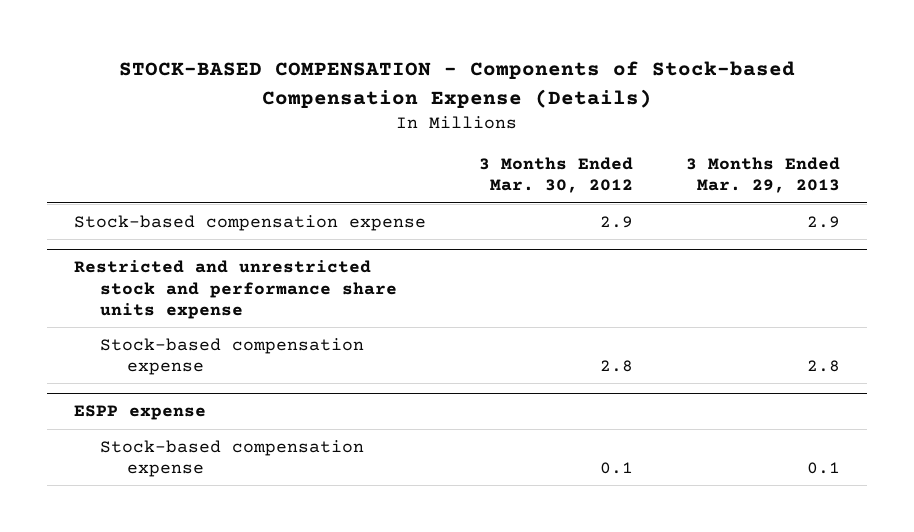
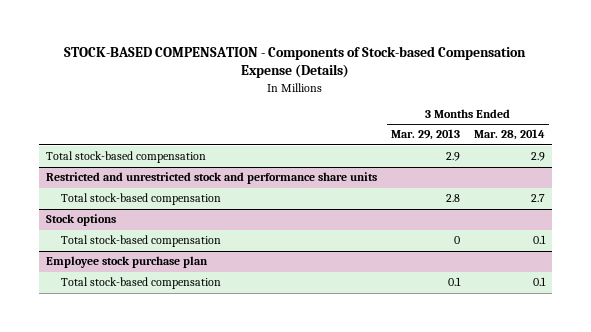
- | 3 Months Ended Mar. 30, 2012 | 3 Months Ended Mar. 29, 2013
+ | 3 Months Ended Mar. 29, 2013 | 3 Months Ended Mar. 28, 2014
- Stock-based compensation expense | 2.9 | 2.9
- Restricted and unrestricted stock and performance share units expense
- Stock-based compensation expense | 2.8 | 2.8
- ESPP expense
- Stock-based compensation expense | 0.1 | 0.1
+ Total stock-based compensation | 2.9 | 2.9
+ Restricted and unrestricted stock and performance share units
+ Total stock-based compensation | 2.8 | 2.7
+ Stock options
+ Total stock-based compensation | 0 | 0.1
+ Employee stock purchase plan
+ Total stock-based compensation | 0.1 | 0.1

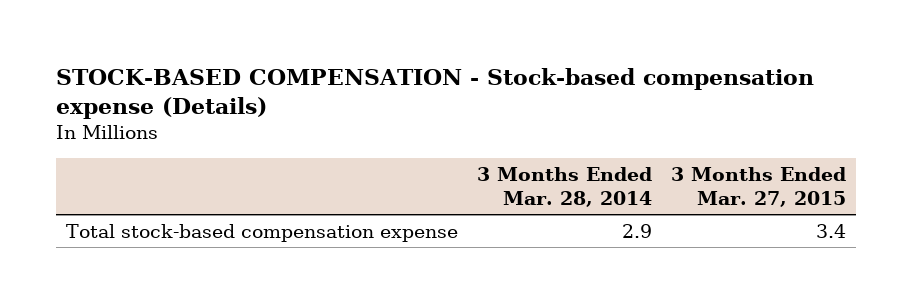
- STOCK-BASED COMPENSATION - Components of Stock-based Compensation Expense (Details)
+ STOCK-BASED COMPENSATION - Stock-based compensation expense (Details)
- | 3 Months Ended Mar. 29, 2013 | 3 Months Ended Mar. 28, 2014
+ | 3 Months Ended Mar. 28, 2014 | 3 Months Ended Mar. 27, 2015
- Total stock-based compensation | 2.9 | 2.9
- Restricted and unrestricted stock and performance share units
- Total stock-based compensation | 2.8 | 2.7
- Stock options
- Total stock-based compensation | 0 | 0.1
- Employee stock purchase plan
- Total stock-based compensation | 0.1 | 0.1
+ Total stock-based compensation expense | 2.9 | 3.4

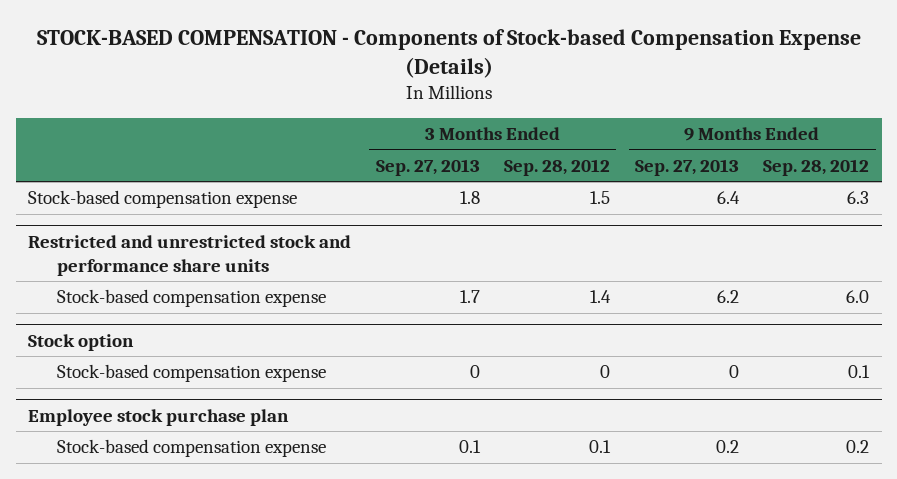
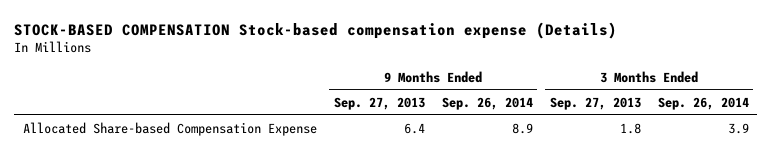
- STOCK-BASED COMPENSATION - Components of Stock-based Compensation Expense (Details)
+ STOCK-BASED COMPENSATION Stock-based compensation expense (Details)
- | 3 Months Ended Sep. 27, 2013 | 3 Months Ended Sep. 28, 2012 | 9 Months Ended Sep. 27, 2013 | 9 Months Ended Sep. 28, 2012
+ | 9 Months Ended Sep. 27, 2013 | 9 Months Ended Sep. 26, 2014 | 3 Months Ended Sep. 27, 2013 | 3 Months Ended Sep. 26, 2014
- Stock-based compensation expense | 1.8 | 1.5 | 6.4 | 6.3
- Restricted and unrestricted stock and performance share units
- Stock-based compensation expense | 1.7 | 1.4 | 6.2 | 6.0
- Stock option
- Stock-based compensation expense | 0 | 0 | 0 | 0.1
- Employee stock purchase plan
- Stock-based compensation expense | 0.1 | 0.1 | 0.2 | 0.2
+ Allocated Share-based Compensation Expense | 6.4 | 8.9 | 1.8 | 3.9

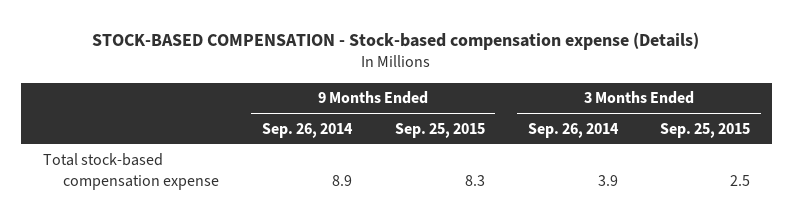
- STOCK-BASED COMPENSATION Stock-based compensation expense (Details)
+ STOCK-BASED COMPENSATION - Stock-based compensation expense (Details)
- | 9 Months Ended Sep. 27, 2013 | 9 Months Ended Sep. 26, 2014 | 3 Months Ended Sep. 27, 2013 | 3 Months Ended Sep. 26, 2014
+ | 9 Months Ended Sep. 26, 2014 | 9 Months Ended Sep. 25, 2015 | 3 Months Ended Sep. 26, 2014 | 3 Months Ended Sep. 25, 2015
- Allocated Share-based Compensation Expense | 6.4 | 8.9 | 1.8 | 3.9
+ Total stock-based compensation expense | 8.9 | 8.3 | 3.9 | 2.5

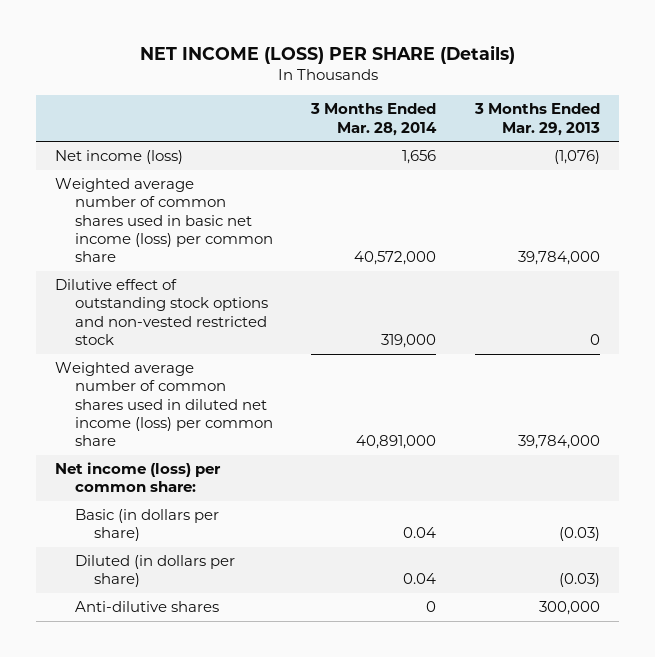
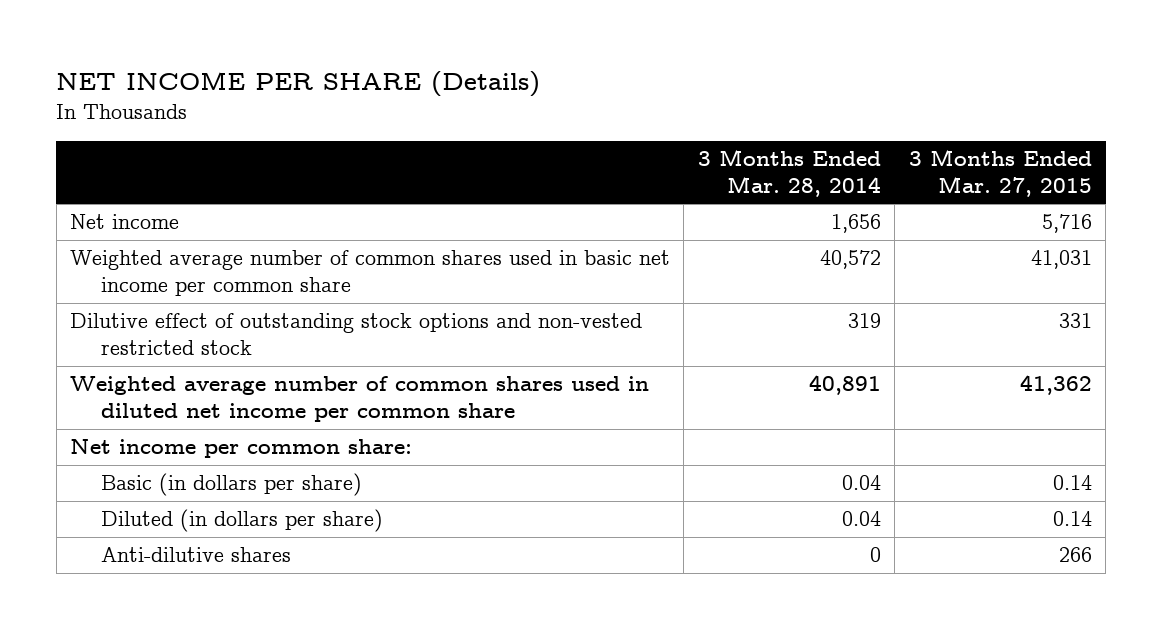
- NET INCOME (LOSS) PER SHARE (Details)
+ NET INCOME PER SHARE (Details)
- | 3 Months Ended Mar. 28, 2014 | 3 Months Ended Mar. 29, 2013
+ | 3 Months Ended Mar. 28, 2014 | 3 Months Ended Mar. 27, 2015
- Net income (loss) | 1,656 | (1,076)
- Weighted average number of common shares used in basic net income (loss) per common share | 40,572,000 | 39,784,000
- Dilutive effect of outstanding stock options and non-vested restricted stock | 319,000 | 0
- Weighted average number of common shares used in diluted net income (loss) per common share | 40,891,000 | 39,784,000
- Net income (loss) per common share:
+ Net income | 1,656 | 5,716
+ Weighted average number of common shares used in basic net income per common share | 40,572 | 41,031
+ Dilutive effect of outstanding stock options and non-vested restricted stock | 319 | 331
+ Weighted average number of common shares used in diluted net income per common share | 40,891 | 41,362
+ Net income per common share:

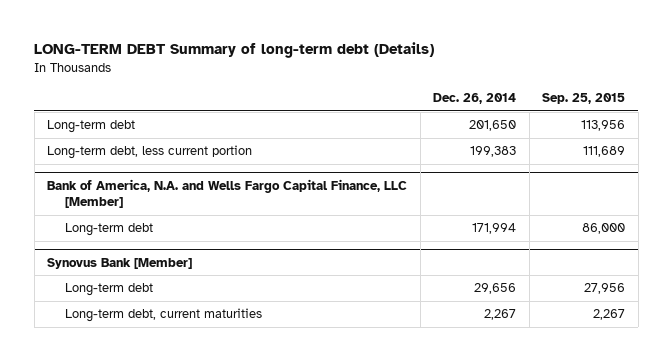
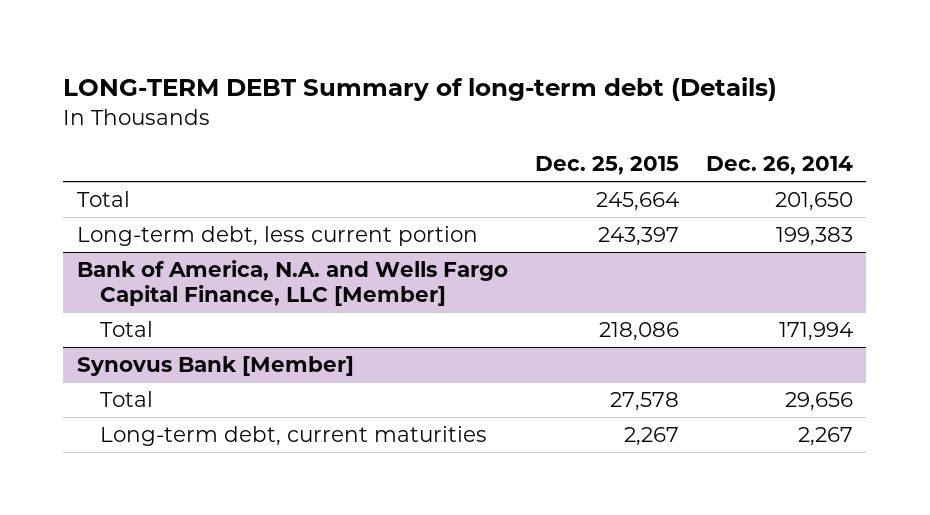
- | Dec. 26, 2014 | Sep. 25, 2015
+ | Dec. 25, 2015 | Dec. 26, 2014
- Long-term debt | 201,650 | 113,956
+ Total | 245,664 | 201,650
@ Bank of America, N.A. and Wells Fargo Capital Finance, LLC [Member]
- Long-term debt | 171,994 | 86,000
+ Total | 218,086 | 171,994
@ Synovus Bank [Member]
- Long-term debt | 29,656 | 27,956
+ Total | 27,578 | 29,656

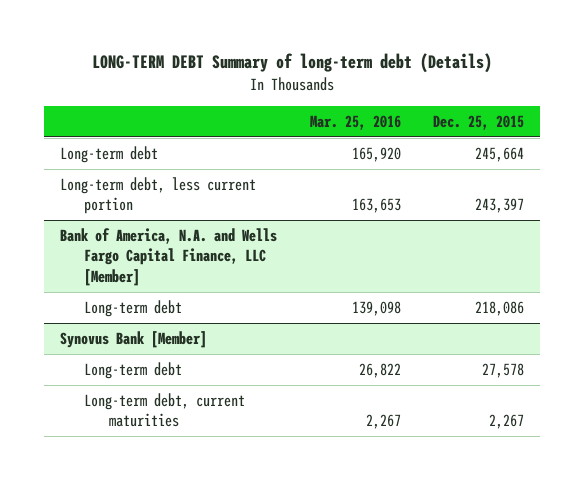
- | Dec. 25, 2015 | Dec. 26, 2014
+ | Mar. 25, 2016 | Dec. 25, 2015
- Total | 245,664 | 201,650
+ Long-term debt | 165,920 | 245,664
@ Bank of America, N.A. and Wells Fargo Capital Finance, LLC [Member]
- Total | 218,086 | 171,994
+ Long-term debt | 139,098 | 218,086
@ Synovus Bank [Member]
- Total | 27,578 | 29,656
+ Long-term debt | 26,822 | 27,578

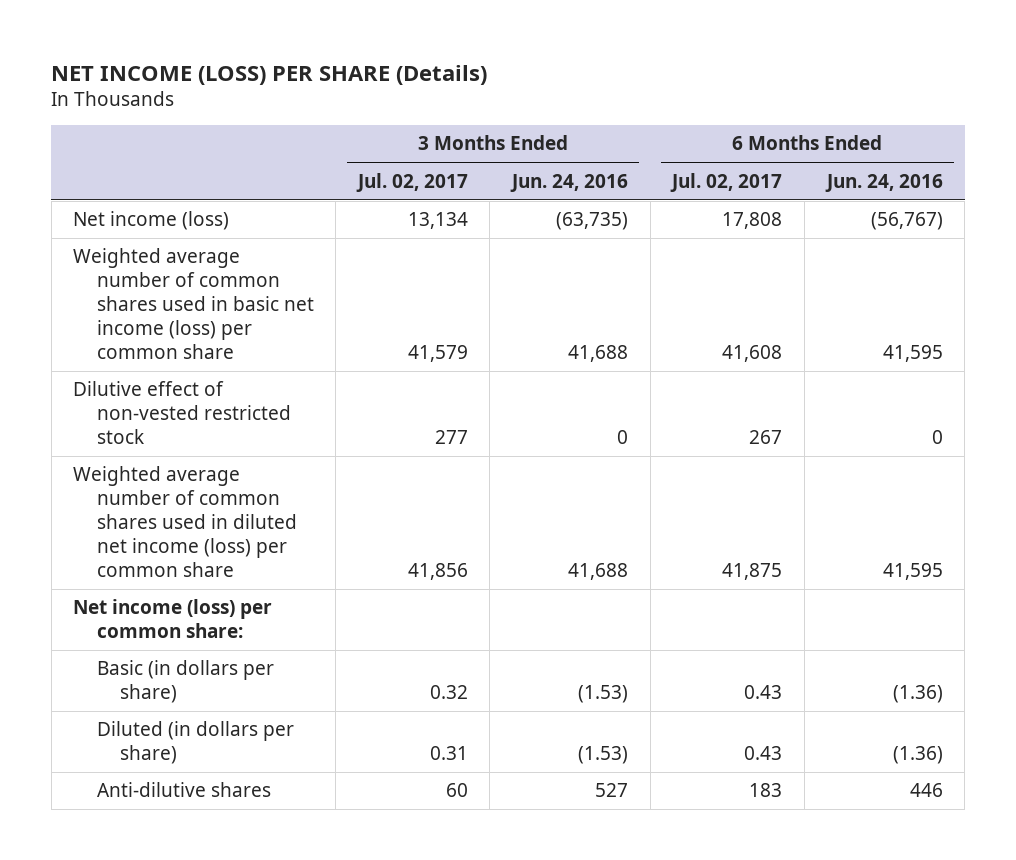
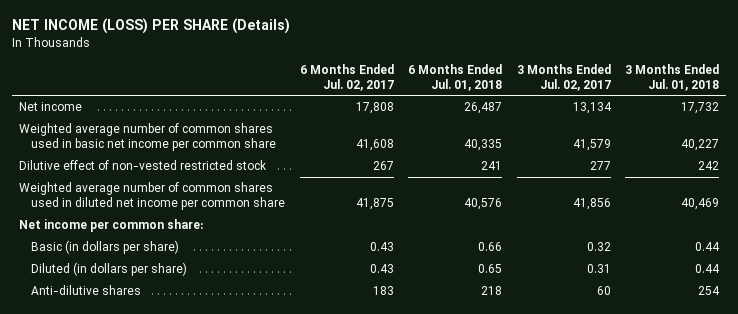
- | 3 Months Ended Jul. 02, 2017 | 3 Months Ended Jun. 24, 2016 | 6 Months Ended Jul. 02, 2017 | 6 Months Ended Jun. 24, 2016
+ | 6 Months Ended Jul. 02, 2017 | 6 Months Ended Jul. 01, 2018 | 3 Months Ended Jul. 02, 2017 | 3 Months Ended Jul. 01, 2018
- Net income (loss) | 13,134 | (63,735) | 17,808 | (56,767)
- Weighted average number of common shares used in basic net income (loss) per common share | 41,579 | 41,688 | 41,608 | 41,595
+ Net income | 17,808 | 26,487 | 13,134 | 17,732
+ Weighted average number of common shares used in basic net income per common share | 41,608 | 40,335 | 41,579 | 40,227
- Weighted average number of common shares used in diluted net income (loss) per common share | 41,856 | 41,688 | 41,875 | 41,595
- Net income (loss) per common share:
+ Weighted average number of common shares used in diluted net income per common share | 41,875 | 40,576 | 41,856 | 40,469
+ Net income per common share:

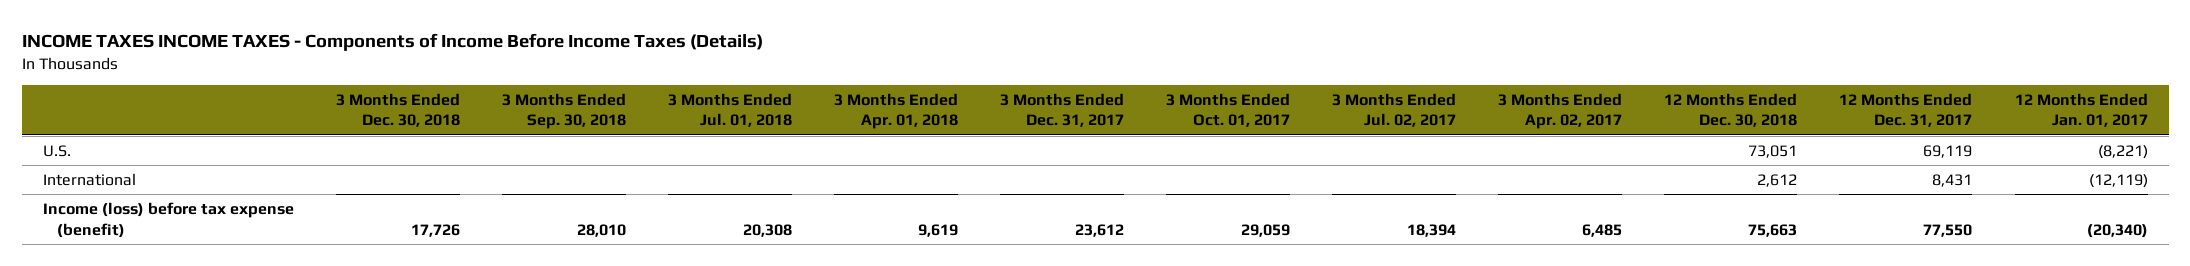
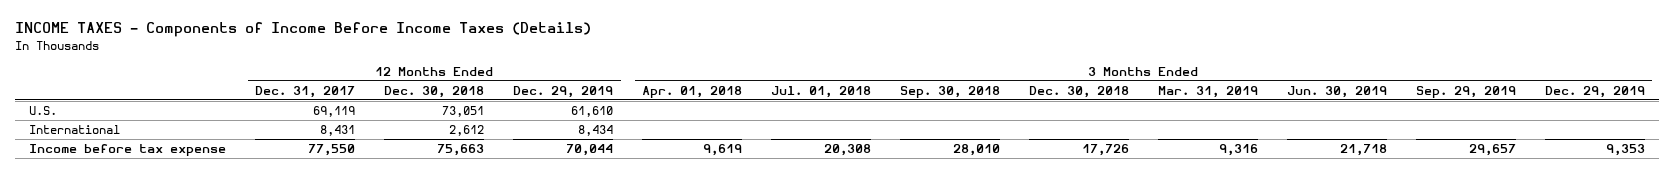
- INCOME TAXES INCOME TAXES - Components of Income Before Income Taxes (Details)
+ INCOME TAXES - Components of Income Before Income Taxes (Details)
- | 3 Months Ended Dec. 30, 2018 | 3 Months Ended Sep. 30, 2018 | 3 Months Ended Jul. 01, 2018 | 3 Months Ended Apr. 01, 2018 | 3 Months Ended Dec. 31, 2017 | 3 Months Ended Oct. 01, 2017 | 3 Months Ended Jul. 02, 2017 | 3 Months Ended Apr. 02, 2017 | 12 Months Ended Dec. 30, 2018 | 12 Months Ended Dec. 31, 2017 | 12 Months Ended Jan. 01, 2017
+ | 12 Months Ended Dec. 31, 2017 | 12 Months Ended Dec. 30, 2018 | 12 Months Ended Dec. 29, 2019 | 3 Months Ended Apr. 01, 2018 | 3 Months Ended Jul. 01, 2018 | 3 Months Ended Sep. 30, 2018 | 3 Months Ended Dec. 30, 2018 | 3 Months Ended Mar. 31, 2019 | 3 Months Ended Jun. 30, 2019 | 3 Months Ended Sep. 29, 2019 | 3 Months Ended Dec. 29, 2019
- Income (loss) before tax expense (benefit) | 17,726 | 28,010 | 20,308 | 9,619 | 23,612 | 29,059 | 18,394 | 6,485 | 75,663 | 77,550 | (20,340)
+ Income before tax expense | 77,550 | 75,663 | 70,044 | 9,619 | 20,308 | 28,010 | 17,726 | 9,316 | 21,718 | 29,657 | 9,353

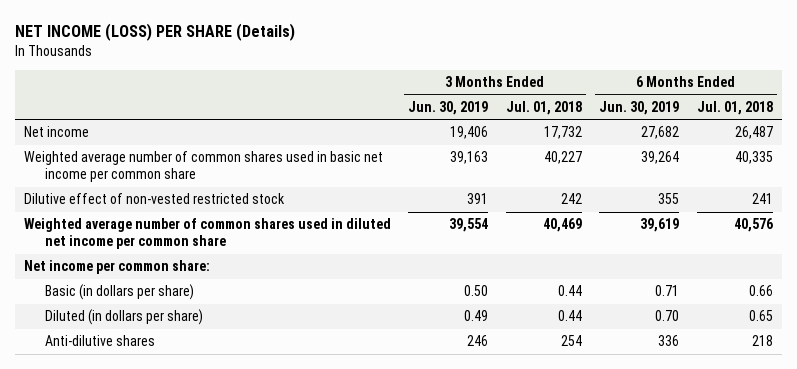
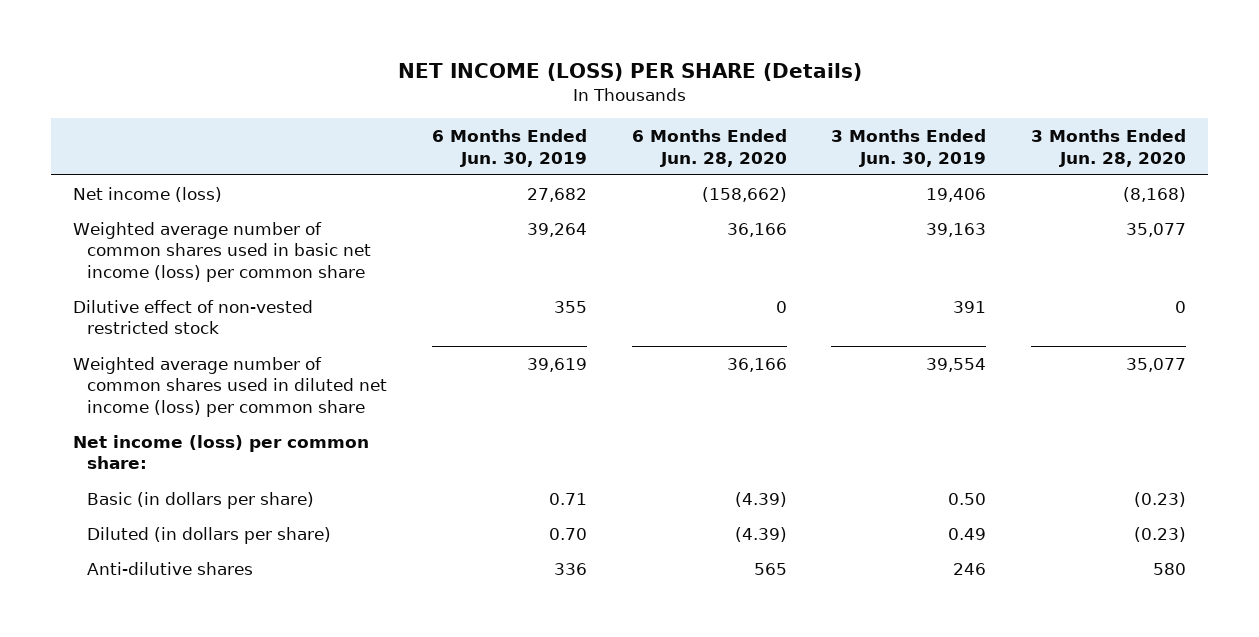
- | 3 Months Ended Jun. 30, 2019 | 3 Months Ended Jul. 01, 2018 | 6 Months Ended Jun. 30, 2019 | 6 Months Ended Jul. 01, 2018
+ | 6 Months Ended Jun. 30, 2019 | 6 Months Ended Jun. 28, 2020 | 3 Months Ended Jun. 30, 2019 | 3 Months Ended Jun. 28, 2020
- Net income | 19,406 | 17,732 | 27,682 | 26,487
- Weighted average number of common shares used in basic net income per common share | 39,163 | 40,227 | 39,264 | 40,335
+ Net income (loss) | 27,682 | (158,662) | 19,406 | (8,168)
+ Weighted average number of common shares used in basic net income (loss) per common share | 39,264 | 36,166 | 39,163 | 35,077
- Weighted average number of common shares used in diluted net income per common share | 39,554 | 40,469 | 39,619 | 40,576
- Net income per common share:
+ Weighted average number of common shares used in diluted net income (loss) per common share | 39,619 | 36,166 | 39,554 | 35,077
+ Net income (loss) per common share:

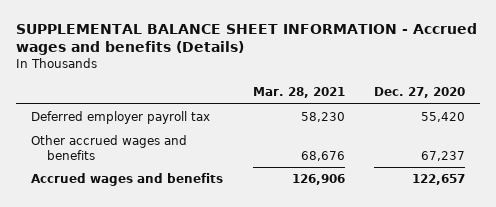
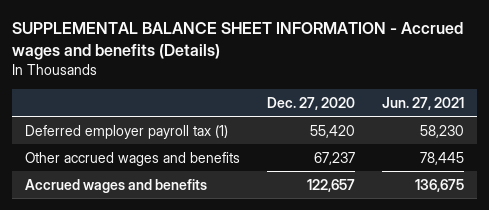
- | Mar. 28, 2021 | Dec. 27, 2020
+ | Dec. 27, 2020 | Jun. 27, 2021
- Deferred employer payroll tax | 58,230 | 55,420
+ Deferred employer payroll tax (1) | 55,420 | 58,230

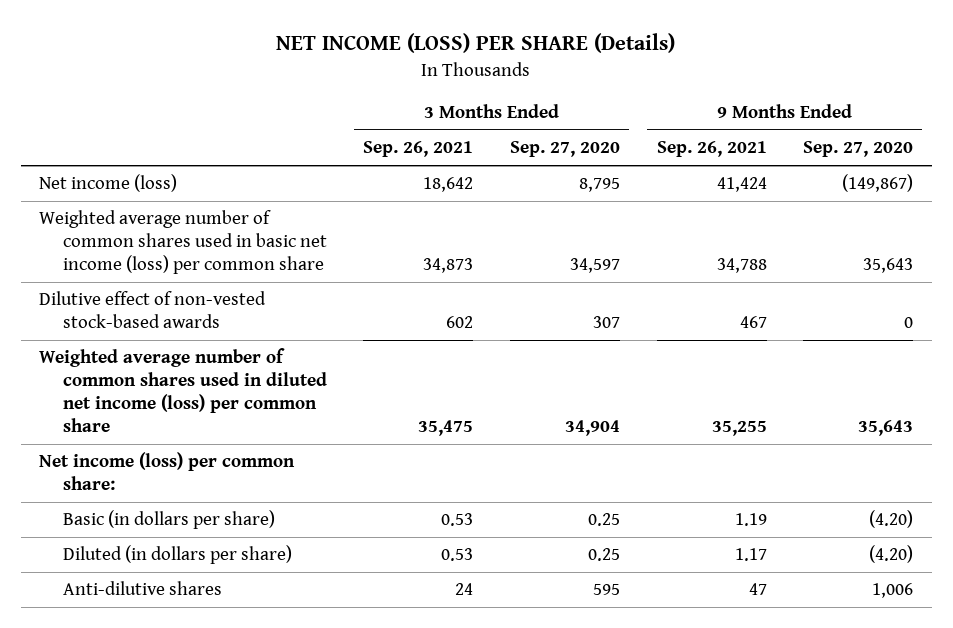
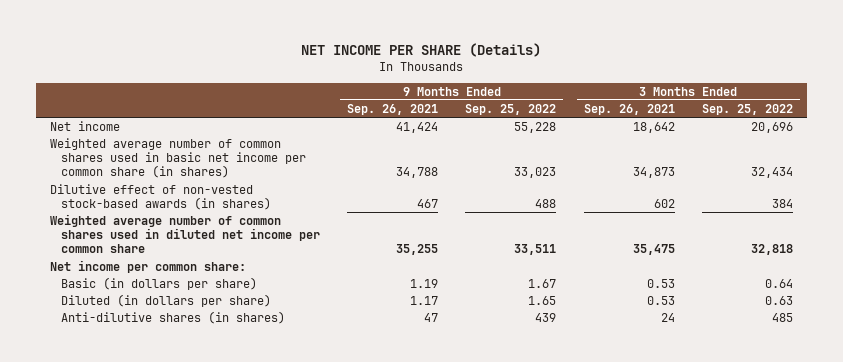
- NET INCOME (LOSS) PER SHARE (Details)
+ NET INCOME PER SHARE (Details)
- | 3 Months Ended Sep. 26, 2021 | 3 Months Ended Sep. 27, 2020 | 9 Months Ended Sep. 26, 2021 | 9 Months Ended Sep. 27, 2020
+ | 9 Months Ended Sep. 26, 2021 | 9 Months Ended Sep. 25, 2022 | 3 Months Ended Sep. 26, 2021 | 3 Months Ended Sep. 25, 2022
- Net income (loss) | 18,642 | 8,795 | 41,424 | (149,867)
- Weighted average number of common shares used in basic net income (loss) per common share | 34,873 | 34,597 | 34,788 | 35,643
- Dilutive effect of non-vested stock-based awards | 602 | 307 | 467 | 0
- Weighted average number of common shares used in diluted net income (loss) per common share | 35,475 | 34,904 | 35,255 | 35,643
- Net income (loss) per common share:
+ Net income | 41,424 | 55,228 | 18,642 | 20,696
+ Weighted average number of common shares used in basic net income per common share (in shares) | 34,788 | 33,023 | 34,873 | 32,434
+ Dilutive effect of non-vested stock-based awards (in shares) | 467 | 488 | 602 | 384
+ Weighted average number of common shares used in diluted net income per common share | 35,255 | 33,511 | 35,475 | 32,818
+ Net income per common share:
- Anti-dilutive shares | 24 | 595 | 47 | 1,006
+ Anti-dilutive shares (in shares) | 47 | 439 | 24 | 485

